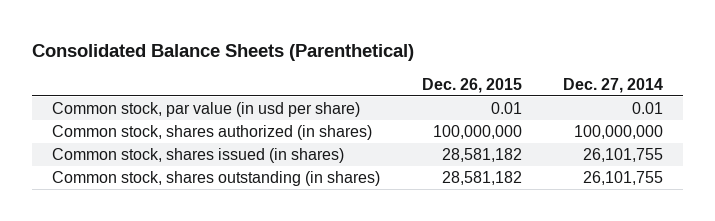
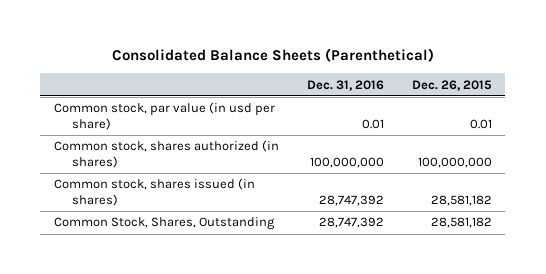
- | Dec. 26, 2015 | Dec. 27, 2014
+ | Dec. 31, 2016 | Dec. 26, 2015
- Common stock, shares outstanding (in shares) | 28,581,182 | 26,101,755
+ Common Stock, Shares, Outstanding | 28,747,392 | 28,581,182

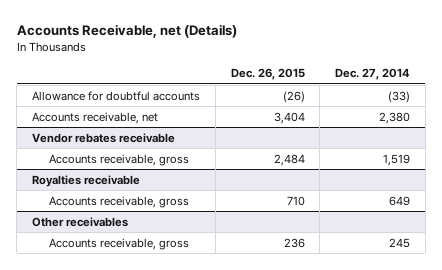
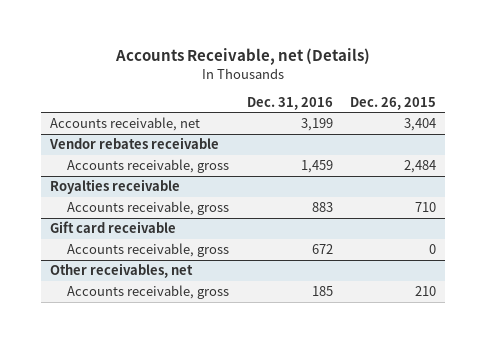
- | Dec. 26, 2015 | Dec. 27, 2014
+ | Dec. 31, 2016 | Dec. 26, 2015
- Allowance for doubtful accounts | (26) | (33)
- Other receivables
- Accounts receivable, gross | 236 | 245
+ Gift card receivable
+ Accounts receivable, gross | 672 | 0
+ Other receivables, net
+ Accounts receivable, gross | 185 | 210

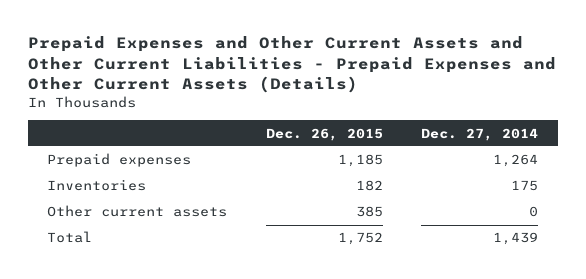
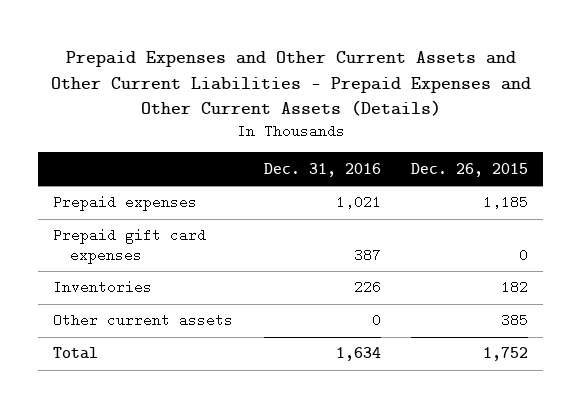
- | Dec. 26, 2015 | Dec. 27, 2014
+ | Dec. 31, 2016 | Dec. 26, 2015
+ Prepaid gift card expenses | 387 | 0

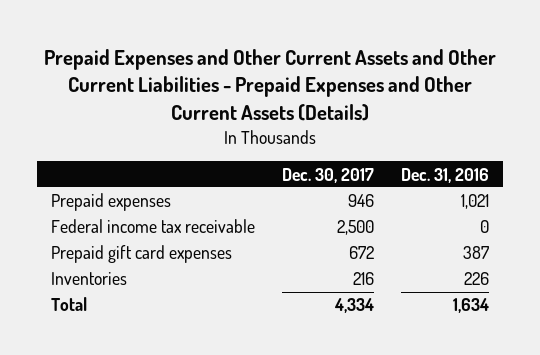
- | Dec. 31, 2016 | Dec. 26, 2015
+ | Dec. 30, 2017 | Dec. 31, 2016
+ Federal income tax receivable | 2,500 | 0
- Other current assets | 0 | 385

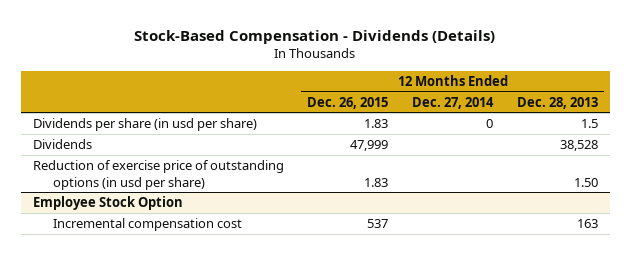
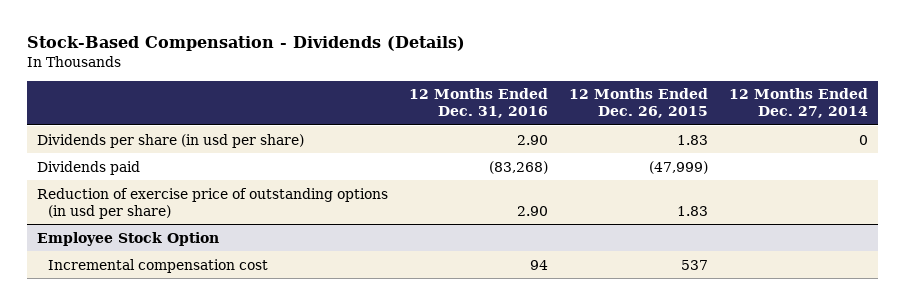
- | 12 Months Ended Dec. 26, 2015 | 12 Months Ended Dec. 27, 2014 | 12 Months Ended Dec. 28, 2013
+ | 12 Months Ended Dec. 31, 2016 | 12 Months Ended Dec. 26, 2015 | 12 Months Ended Dec. 27, 2014
- Dividends | 47,999 | | 38,528
+ Dividends paid | (83,268) | (47,999) |

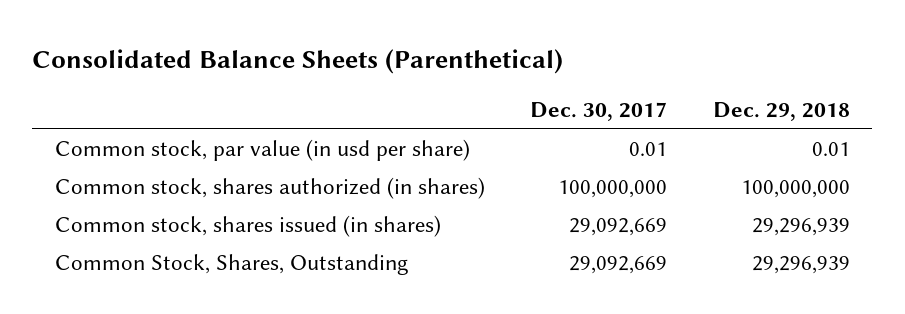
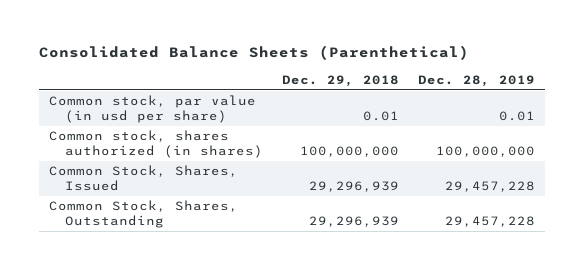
- | Dec. 30, 2017 | Dec. 29, 2018
+ | Dec. 29, 2018 | Dec. 28, 2019
- Common stock, shares issued (in shares) | 29,092,669 | 29,296,939
+ Common Stock, Shares, Issued | 29,296,939 | 29,457,228

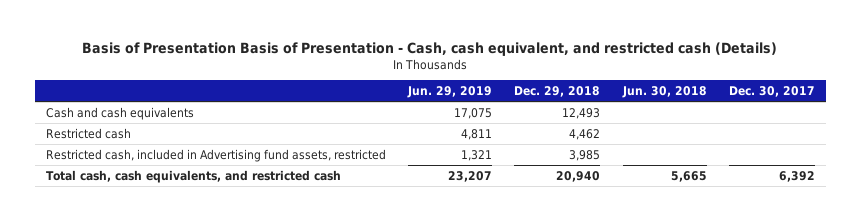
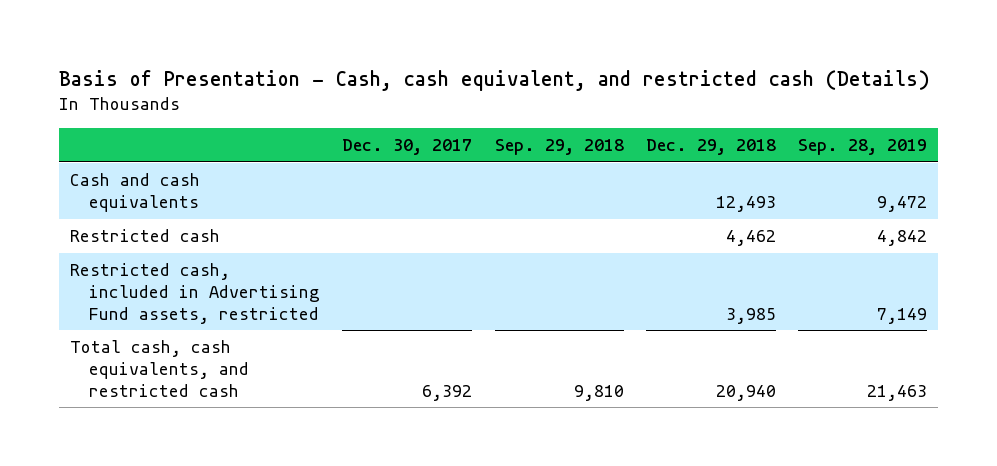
- Basis of Presentation Basis of Presentation - Cash, cash equivalent, and restricted cash (Details)
+ Basis of Presentation - Cash, cash equivalent, and restricted cash (Details)
- | Jun. 29, 2019 | Dec. 29, 2018 | Jun. 30, 2018 | Dec. 30, 2017
+ | Dec. 30, 2017 | Sep. 29, 2018 | Dec. 29, 2018 | Sep. 28, 2019
- Restricted cash, included in Advertising fund assets, restricted | 1,321 | 3,985 | |
+ Restricted cash, included in Advertising Fund assets, restricted | | | 3,985 | 7,149

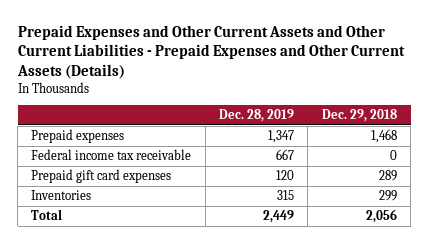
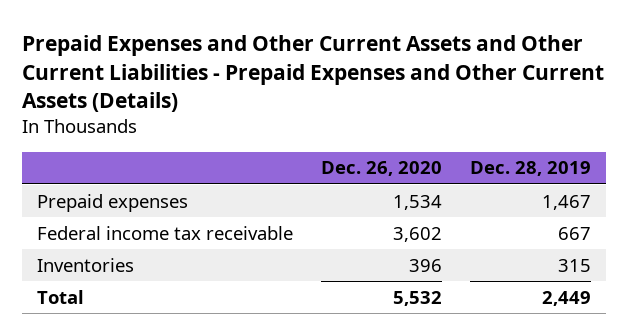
- | Dec. 28, 2019 | Dec. 29, 2018
+ | Dec. 26, 2020 | Dec. 28, 2019
- Prepaid expenses | 1,347 | 1,468
+ Prepaid expenses | 1,534 | 1,467
- Prepaid gift card expenses | 120 | 289

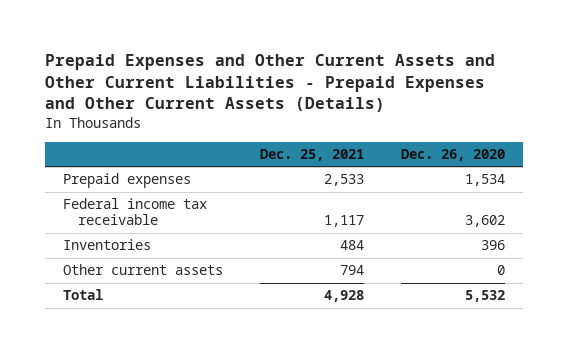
- | Dec. 26, 2020 | Dec. 28, 2019
+ | Dec. 25, 2021 | Dec. 26, 2020
+ Other current assets | 794 | 0

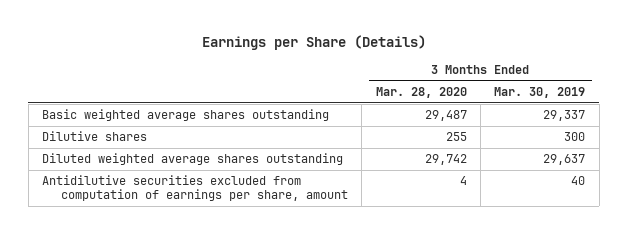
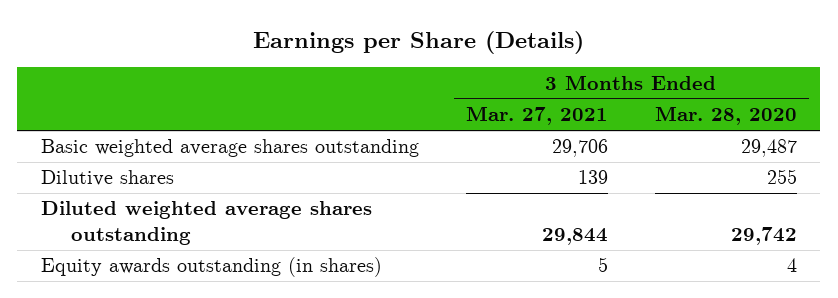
- | 3 Months Ended Mar. 28, 2020 | 3 Months Ended Mar. 30, 2019
+ | 3 Months Ended Mar. 27, 2021 | 3 Months Ended Mar. 28, 2020
- Antidilutive securities excluded from computation of earnings per share, amount | 4 | 40
+ Equity awards outstanding (in shares) | 5 | 4

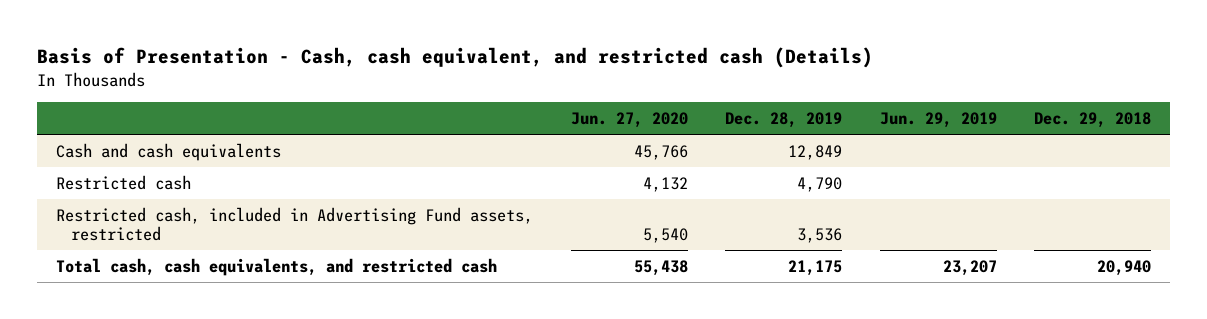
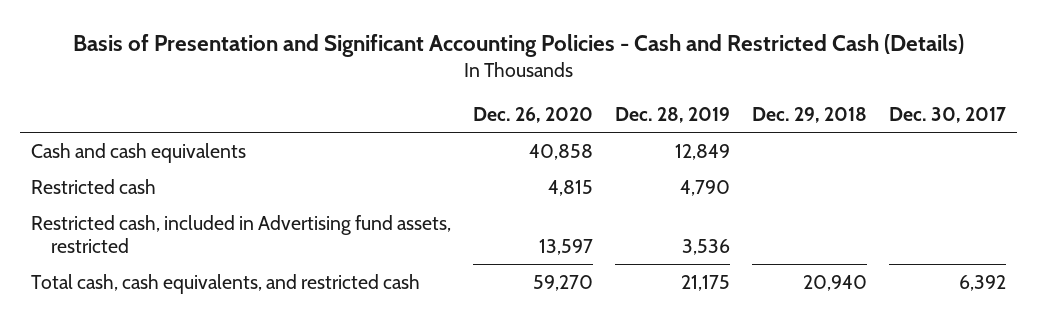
- Basis of Presentation - Cash, cash equivalent, and restricted cash (Details)
+ Basis of Presentation and Significant Accounting Policies - Cash and Restricted Cash (Details)
- | Jun. 27, 2020 | Dec. 28, 2019 | Jun. 29, 2019 | Dec. 29, 2018
+ | Dec. 26, 2020 | Dec. 28, 2019 | Dec. 29, 2018 | Dec. 30, 2017
- Restricted cash, included in Advertising Fund assets, restricted | 5,540 | 3,536 | |
+ Restricted cash, included in Advertising fund assets, restricted | 13,597 | 3,536 | |

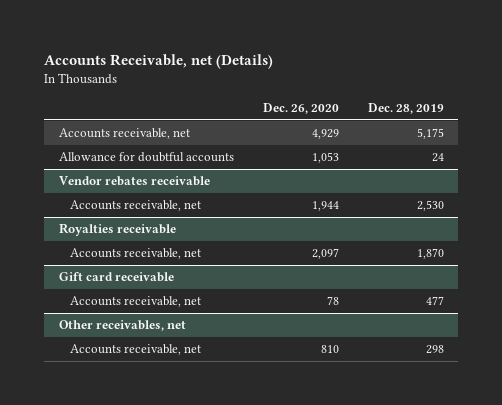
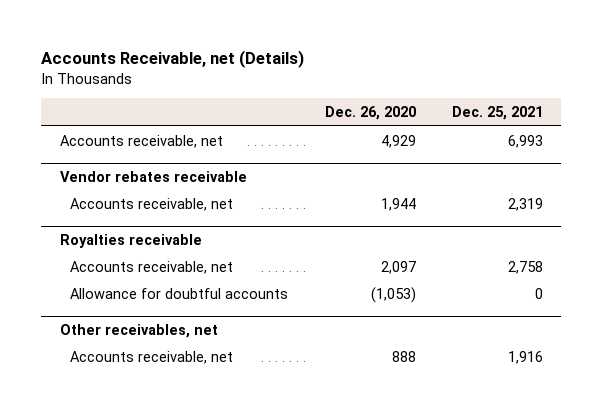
- | Dec. 26, 2020 | Dec. 28, 2019
+ | Dec. 26, 2020 | Dec. 25, 2021
- Allowance for doubtful accounts | 1,053 | 24
- Gift card receivable
- Accounts receivable, net | 78 | 477
@ Royalties receivable
+ Allowance for doubtful accounts | (1,053) | 0
@ Other receivables, net
- Accounts receivable, net | 810 | 298
+ Accounts receivable, net | 888 | 1,916

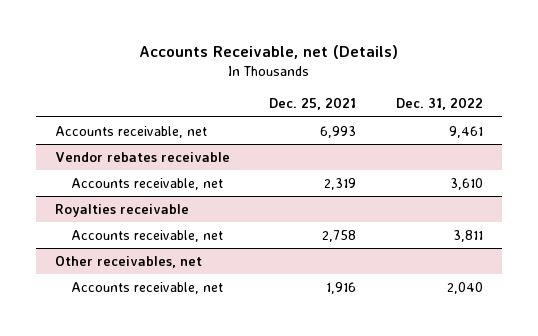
- | Dec. 26, 2020 | Dec. 25, 2021
+ | Dec. 25, 2021 | Dec. 31, 2022
@ Royalties receivable
- Allowance for doubtful accounts | (1,053) | 0

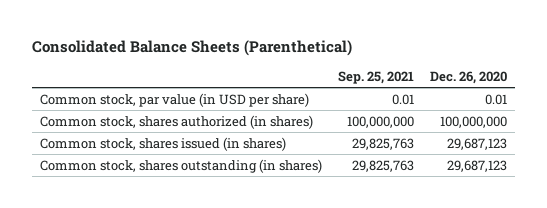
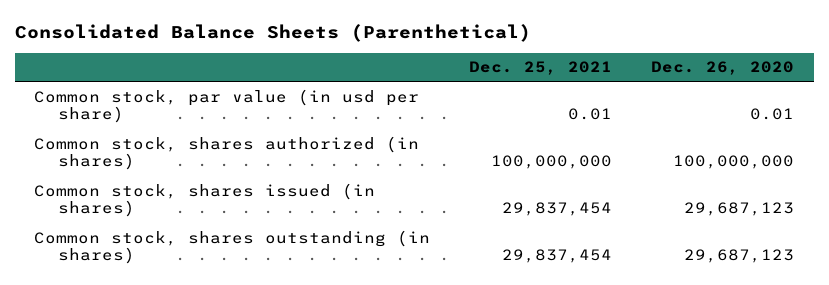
- | Sep. 25, 2021 | Dec. 26, 2020
+ | Dec. 25, 2021 | Dec. 26, 2020
- Common stock, par value (in USD per share) | 0.01 | 0.01
+ Common stock, par value (in usd per share) | 0.01 | 0.01

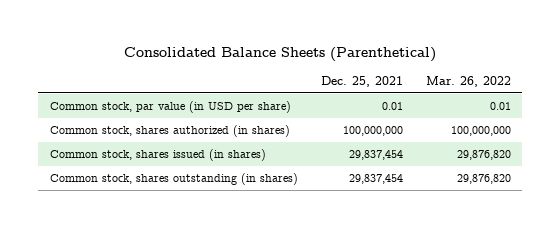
- | Dec. 25, 2021 | Dec. 26, 2020
+ | Dec. 25, 2021 | Mar. 26, 2022
- Common stock, par value (in usd per share) | 0.01 | 0.01
+ Common stock, par value (in USD per share) | 0.01 | 0.01

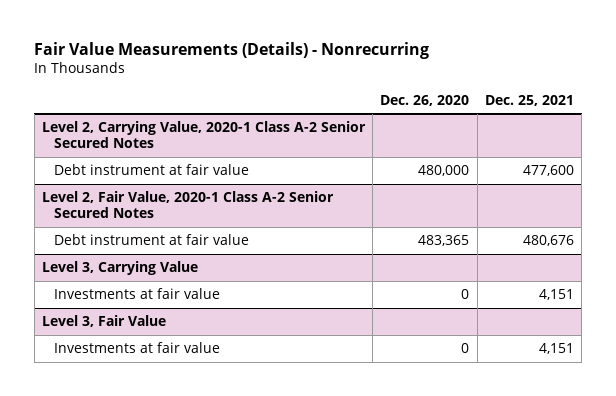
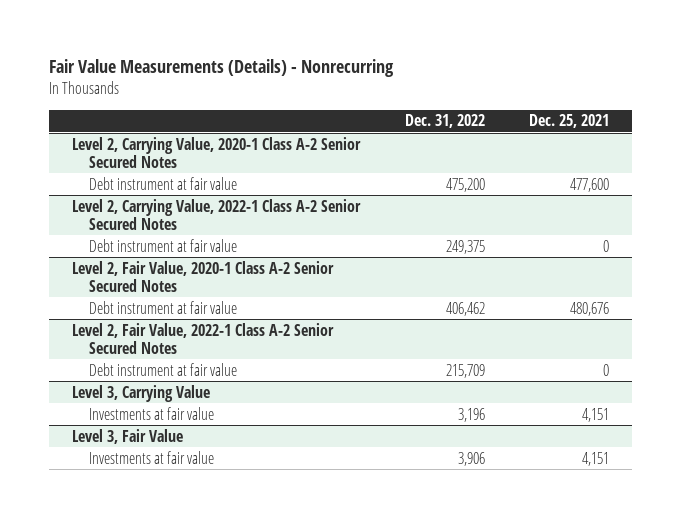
- | Dec. 26, 2020 | Dec. 25, 2021
+ | Dec. 31, 2022 | Dec. 25, 2021
+ Level 2, Carrying Value, 2022-1 Class A-2 Senior Secured Notes
+ Debt instrument at fair value | 249,375 | 0
+ Level 2, Fair Value, 2022-1 Class A-2 Senior Secured Notes
+ Debt instrument at fair value | 215,709 | 0

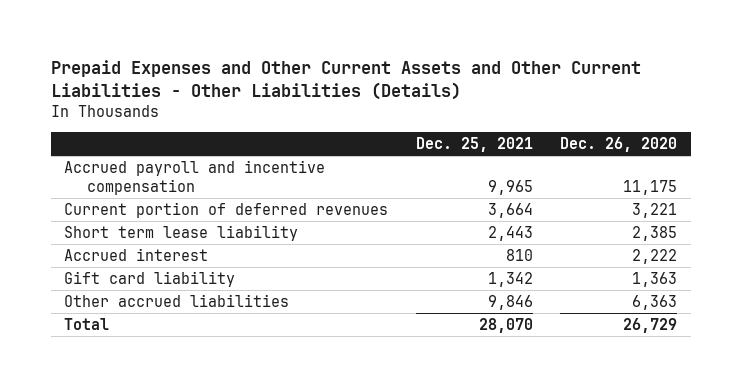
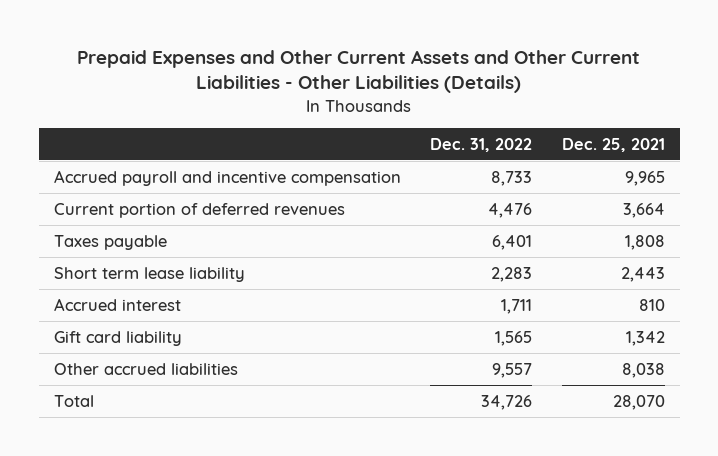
- | Dec. 25, 2021 | Dec. 26, 2020
+ | Dec. 31, 2022 | Dec. 25, 2021
+ Taxes payable | 6,401 | 1,808
- Other accrued liabilities | 9,846 | 6,363
+ Other accrued liabilities | 9,557 | 8,038

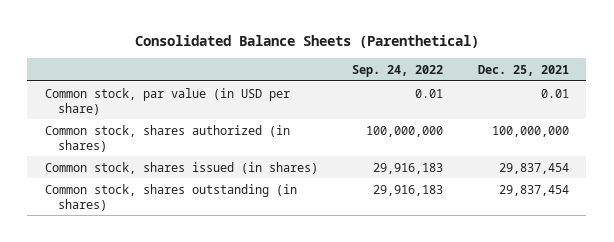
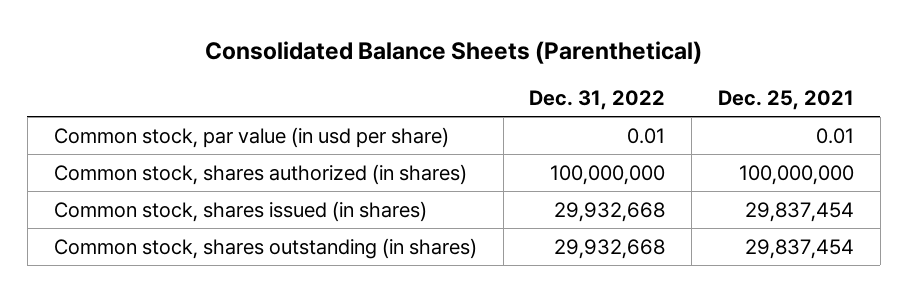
- | Sep. 24, 2022 | Dec. 25, 2021
+ | Dec. 31, 2022 | Dec. 25, 2021
- Common stock, par value (in USD per share) | 0.01 | 0.01
+ Common stock, par value (in usd per share) | 0.01 | 0.01

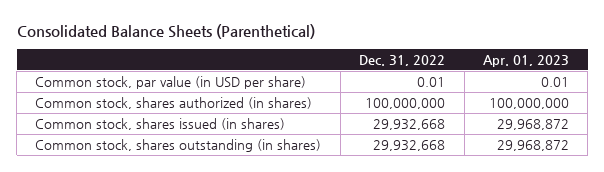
- | Dec. 31, 2022 | Dec. 25, 2021
+ | Dec. 31, 2022 | Apr. 01, 2023
- Common stock, par value (in usd per share) | 0.01 | 0.01
+ Common stock, par value (in USD per share) | 0.01 | 0.01

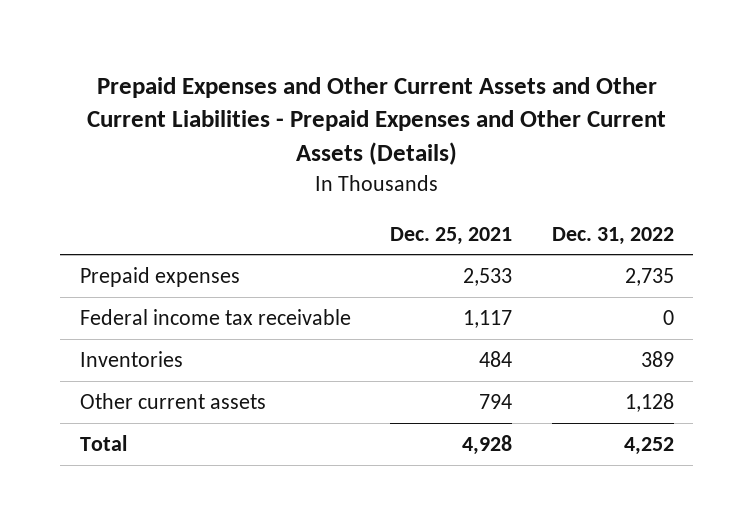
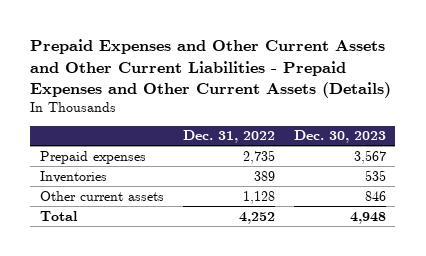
- | Dec. 25, 2021 | Dec. 31, 2022
+ | Dec. 31, 2022 | Dec. 30, 2023
- Federal income tax receivable | 1,117 | 0

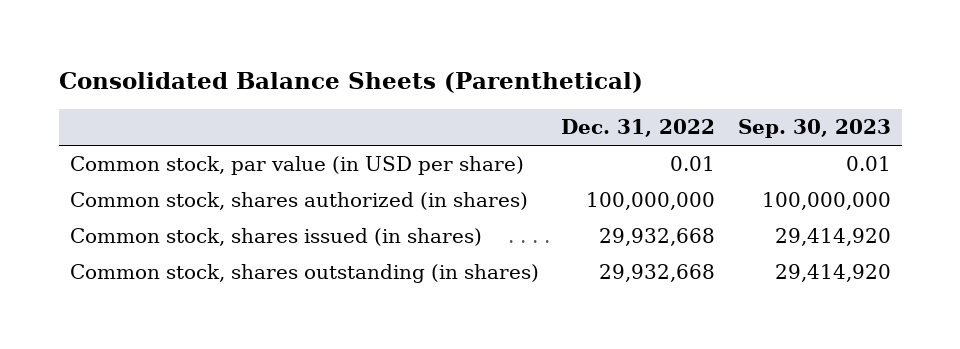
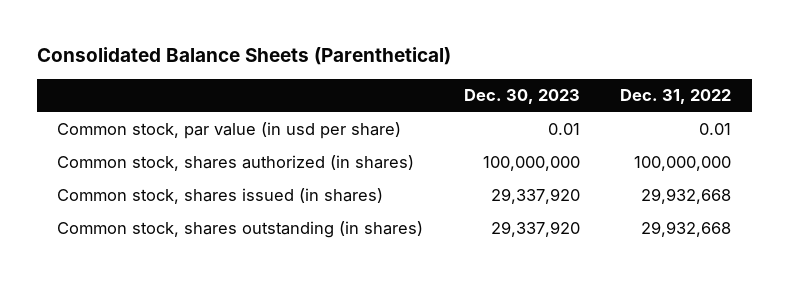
- | Dec. 31, 2022 | Sep. 30, 2023
+ | Dec. 30, 2023 | Dec. 31, 2022
- Common stock, par value (in USD per share) | 0.01 | 0.01
+ Common stock, par value (in usd per share) | 0.01 | 0.01

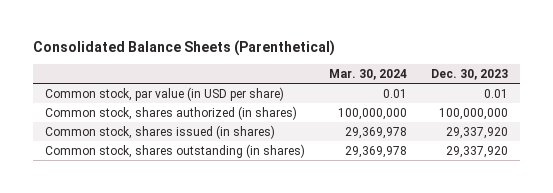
- | Dec. 30, 2023 | Dec. 31, 2022
+ | Mar. 30, 2024 | Dec. 30, 2023
- Common stock, par value (in usd per share) | 0.01 | 0.01
+ Common stock, par value (in USD per share) | 0.01 | 0.01

